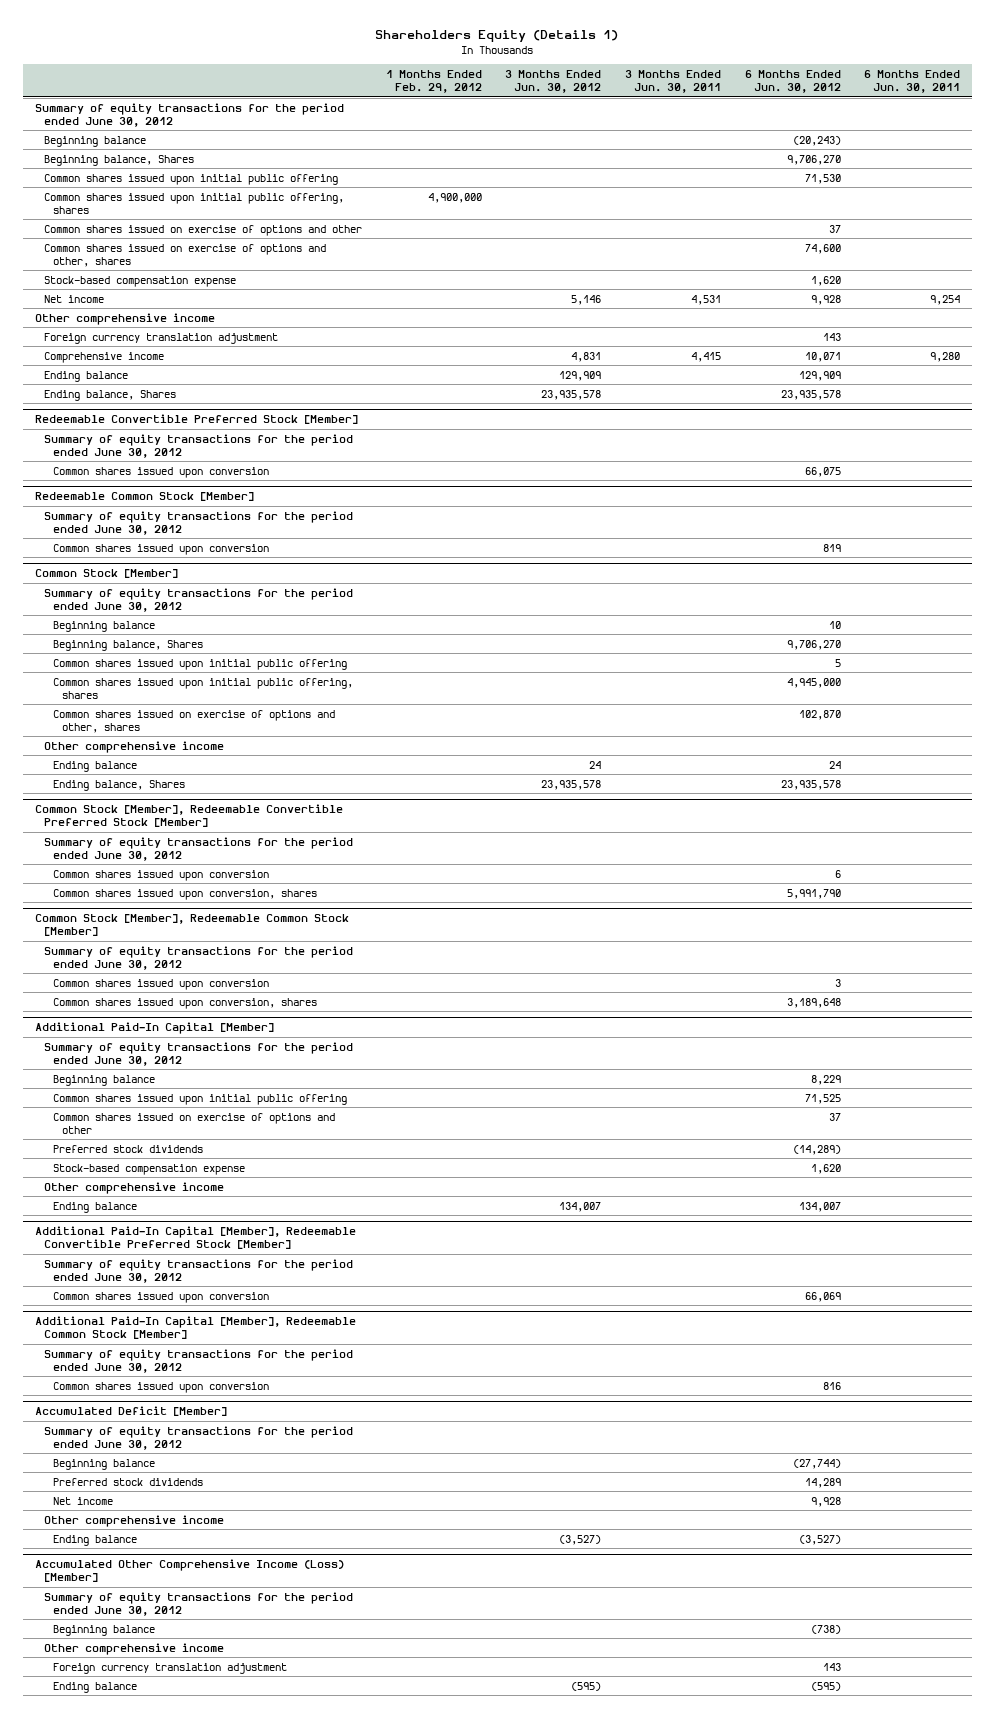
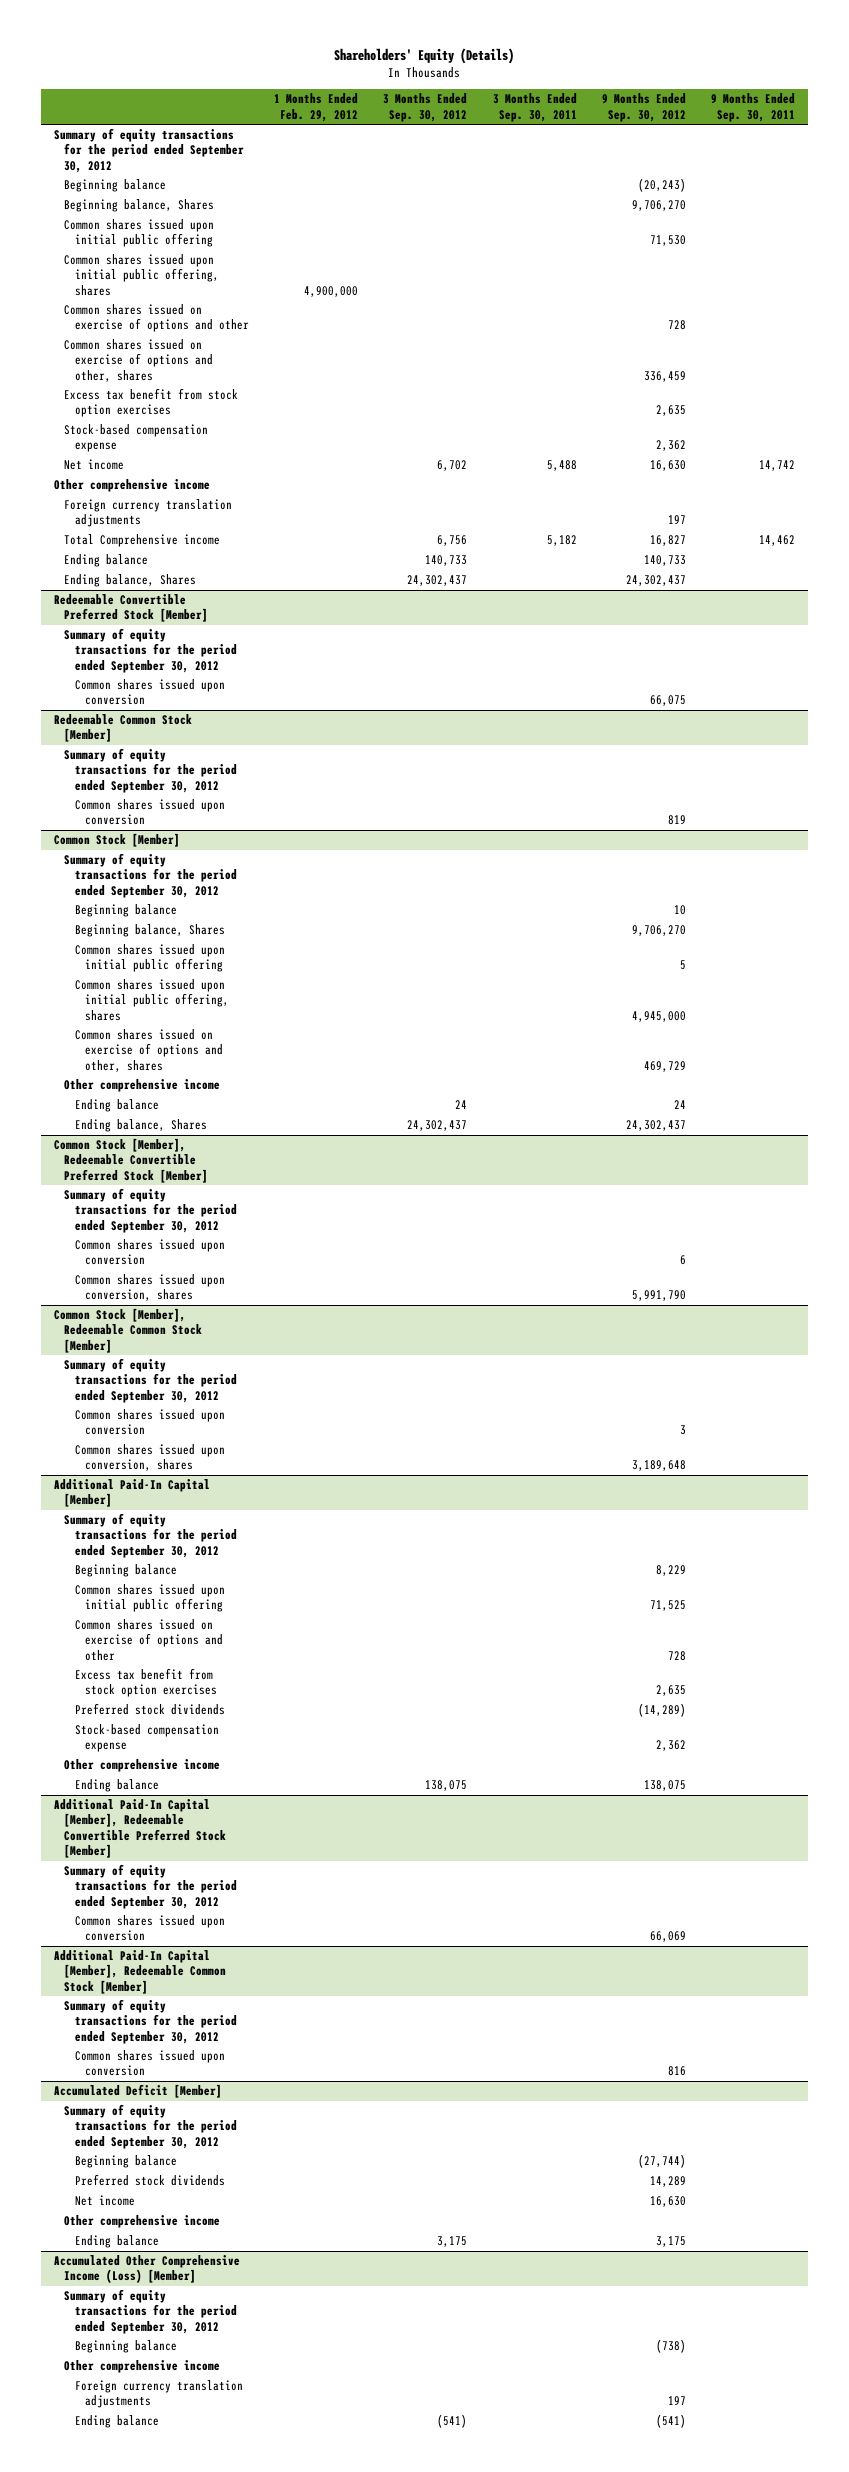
- Shareholders Equity (Details 1)
+ Shareholders' Equity (Details)
- | 1 Months Ended Feb. 29, 2012 | 3 Months Ended Jun. 30, 2012 | 3 Months Ended Jun. 30, 2011 | 6 Months Ended Jun. 30, 2012 | 6 Months Ended Jun. 30, 2011
+ | 1 Months Ended Feb. 29, 2012 | 3 Months Ended Sep. 30, 2012 | 3 Months Ended Sep. 30, 2011 | 9 Months Ended Sep. 30, 2012 | 9 Months Ended Sep. 30, 2011
- Summary of equity transactions for the period ended June 30, 2012
+ Summary of equity transactions for the period ended September 30, 2012
+ Excess tax benefit from stock option exercises | | | | 2,635 |
- Foreign currency translation adjustment | | | | 143 |
- Comprehensive income | | 4,831 | 4,415 | 10,071 | 9,280
+ Foreign currency translation adjustments | | | | 197 |
+ Total Comprehensive income | | 6,756 | 5,182 | 16,827 | 14,462
@ Redeemable Convertible Preferred Stock [Member]
- Summary of equity transactions for the period ended June 30, 2012
+ Summary of equity transactions for the period ended September 30, 2012
@ Redeemable Common Stock [Member]
- Summary of equity transactions for the period ended June 30, 2012
+ Summary of equity transactions for the period ended September 30, 2012
@ Common Stock [Member]
- Summary of equity transactions for the period ended June 30, 2012
+ Summary of equity transactions for the period ended September 30, 2012
@ Common Stock [Member], Redeemable Convertible Preferred Stock [Member]
- Summary of equity transactions for the period ended June 30, 2012
+ Summary of equity transactions for the period ended September 30, 2012
@ Common Stock [Member], Redeemable Common Stock [Member]
- Summary of equity transactions for the period ended June 30, 2012
+ Summary of equity transactions for the period ended September 30, 2012
@ Additional Paid-In Capital [Member]
- Summary of equity transactions for the period ended June 30, 2012
+ Summary of equity transactions for the period ended September 30, 2012
+ Excess tax benefit from stock option exercises | | | | 2,635 |
@ Additional Paid-In Capital [Member], Redeemable Convertible Preferred Stock [Member]
- Summary of equity transactions for the period ended June 30, 2012
+ Summary of equity transactions for the period ended September 30, 2012
@ Additional Paid-In Capital [Member], Redeemable Common Stock [Member]
- Summary of equity transactions for the period ended June 30, 2012
+ Summary of equity transactions for the period ended September 30, 2012
@ Accumulated Deficit [Member]
- Summary of equity transactions for the period ended June 30, 2012
+ Summary of equity transactions for the period ended September 30, 2012
@ Accumulated Other Comprehensive Income (Loss) [Member]
- Summary of equity transactions for the period ended June 30, 2012
+ Summary of equity transactions for the period ended September 30, 2012
- Foreign currency translation adjustment | | | | 143 |
+ Foreign currency translation adjustments | | | | 197 |

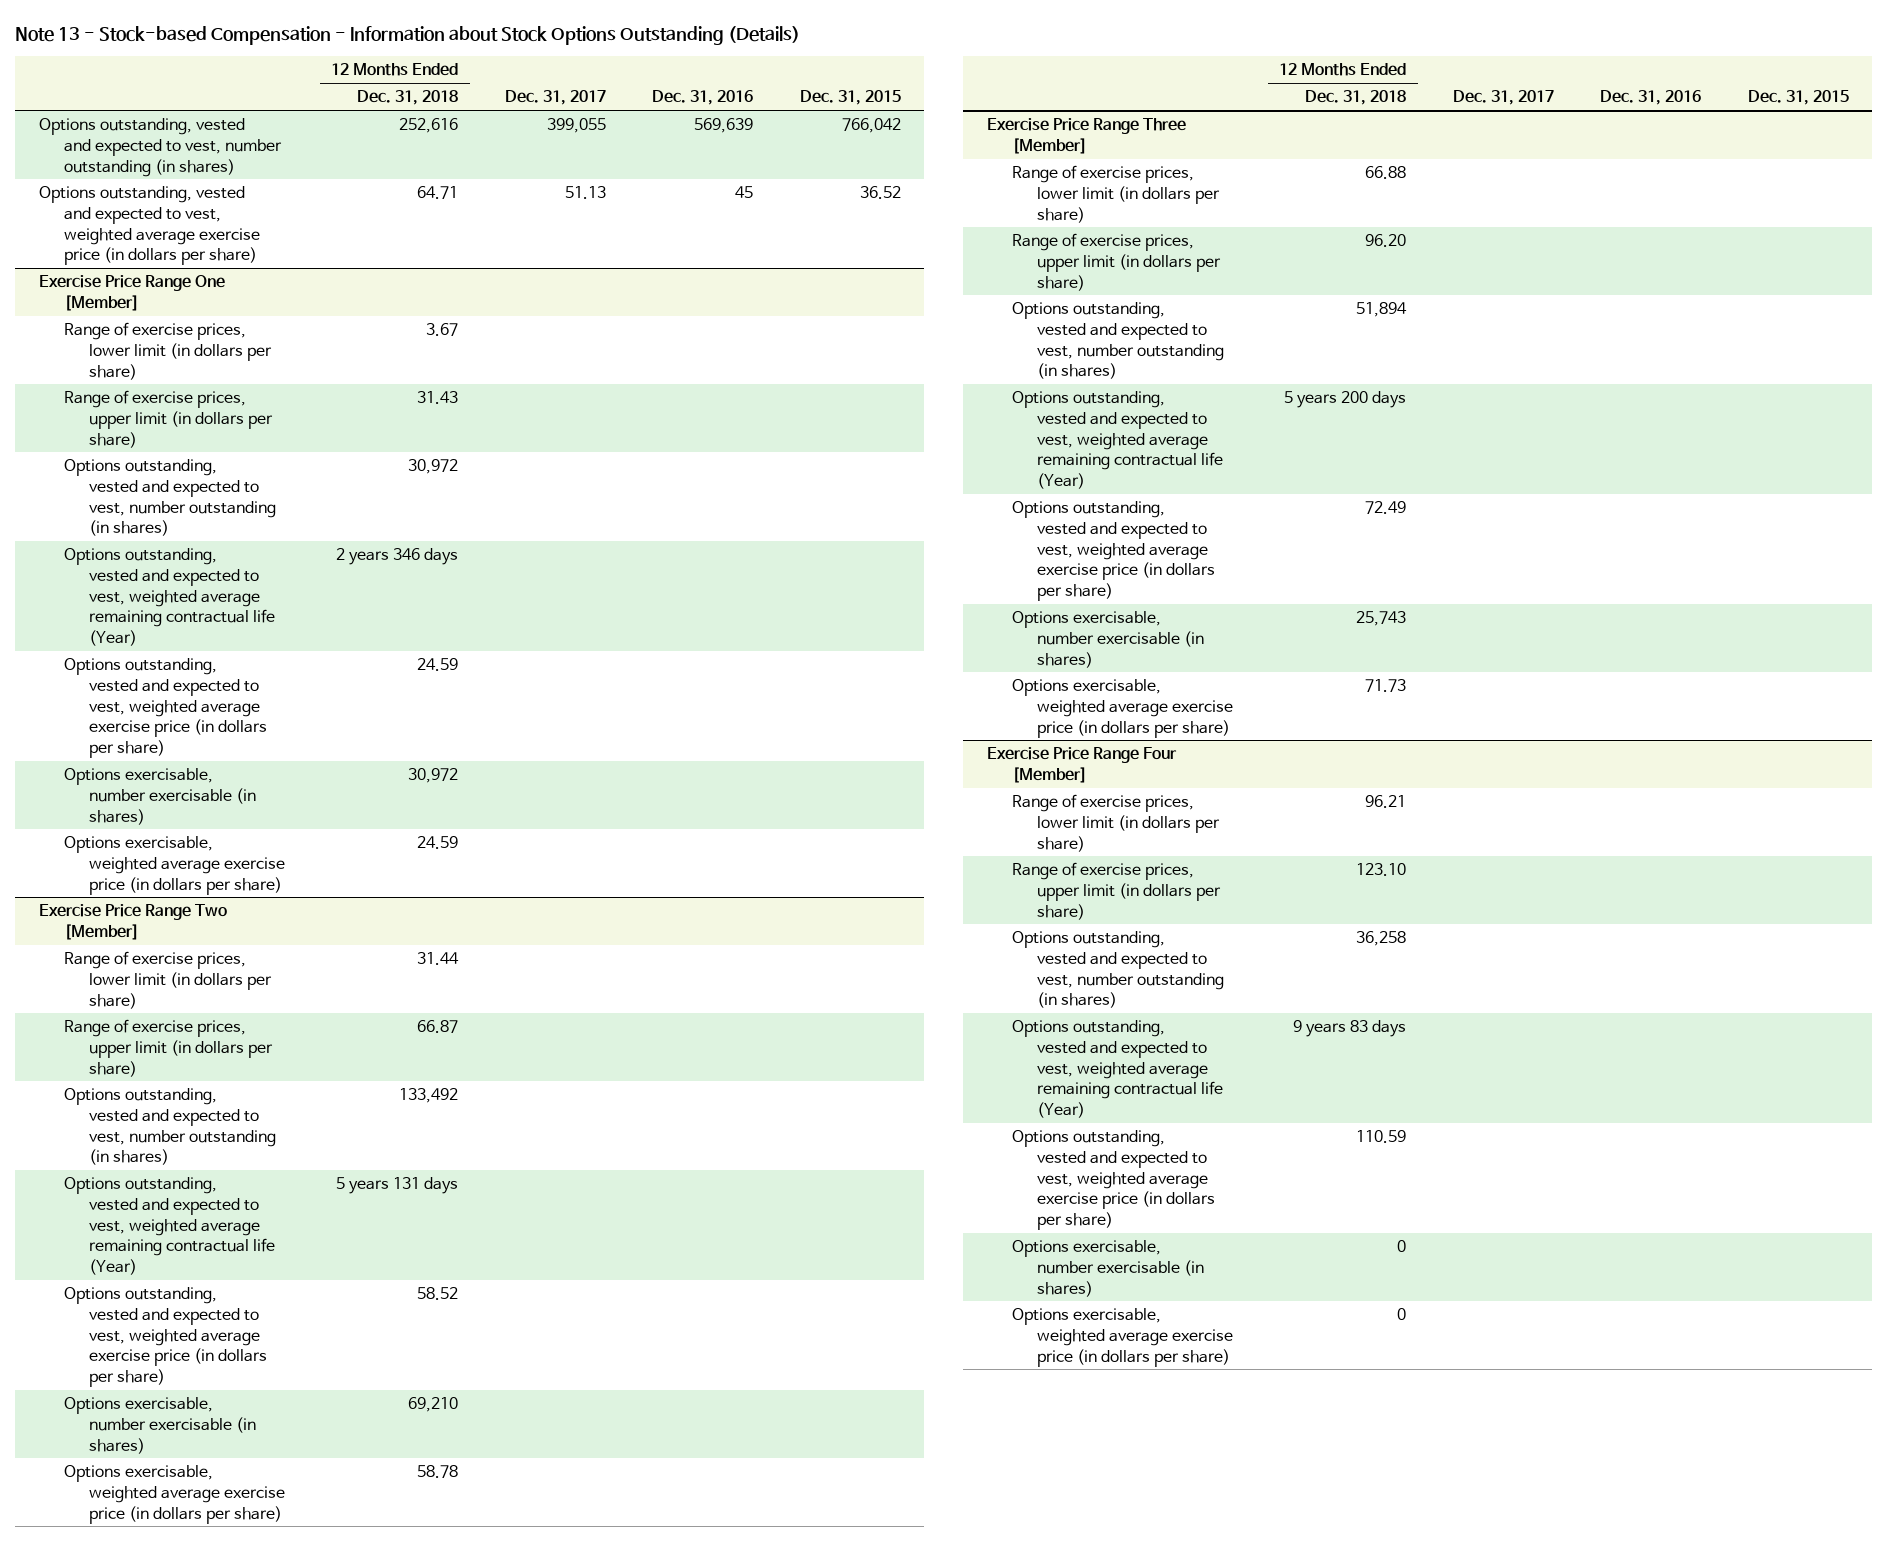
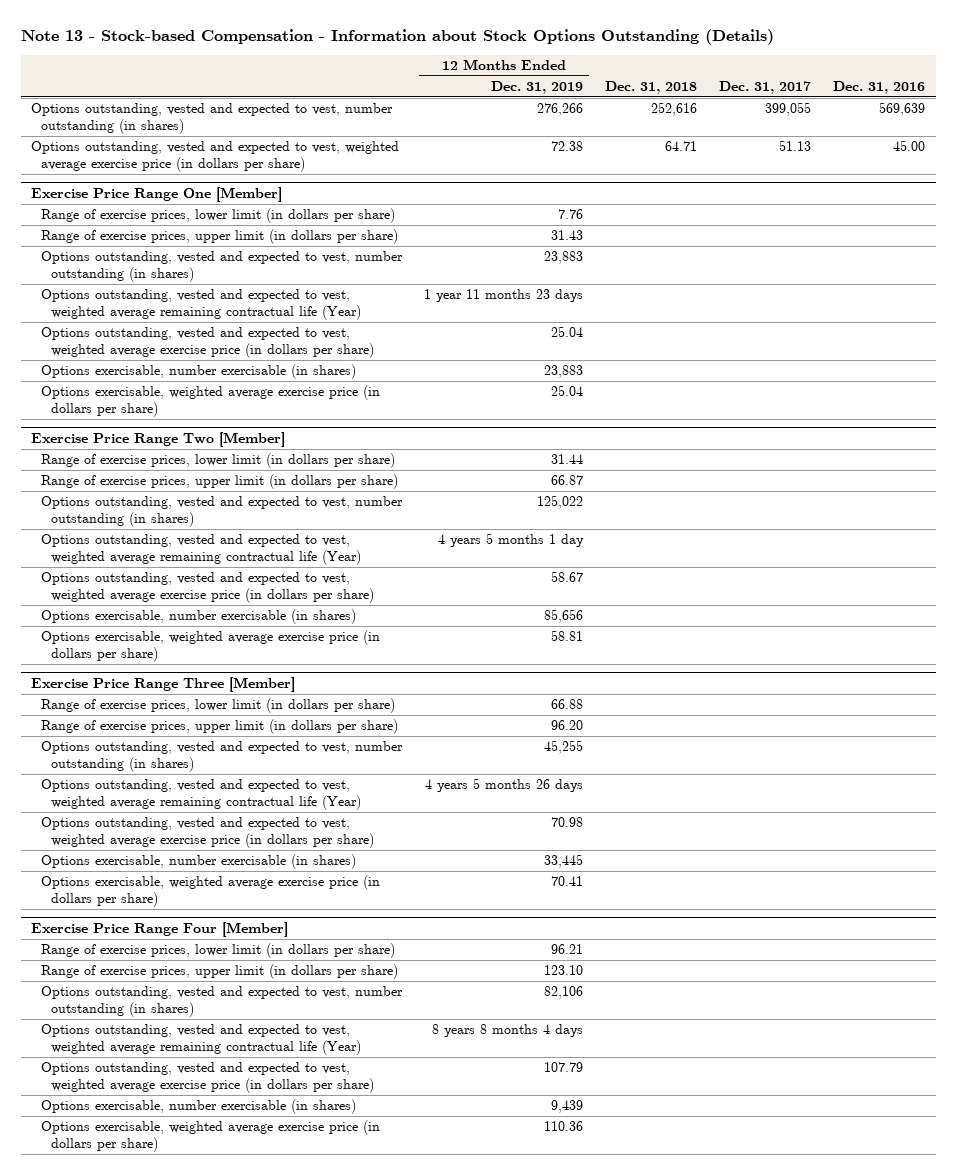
- | 12 Months Ended Dec. 31, 2018 | Dec. 31, 2017 | Dec. 31, 2016 | Dec. 31, 2015
+ | 12 Months Ended Dec. 31, 2019 | Dec. 31, 2018 | Dec. 31, 2017 | Dec. 31, 2016
- Options outstanding, vested and expected to vest, weighted average exercise price (in dollars per share) | 64.71 | 51.13 | 45 | 36.52
+ Options outstanding, vested and expected to vest, weighted average exercise price (in dollars per share) | 72.38 | 64.71 | 51.13 | 45.00

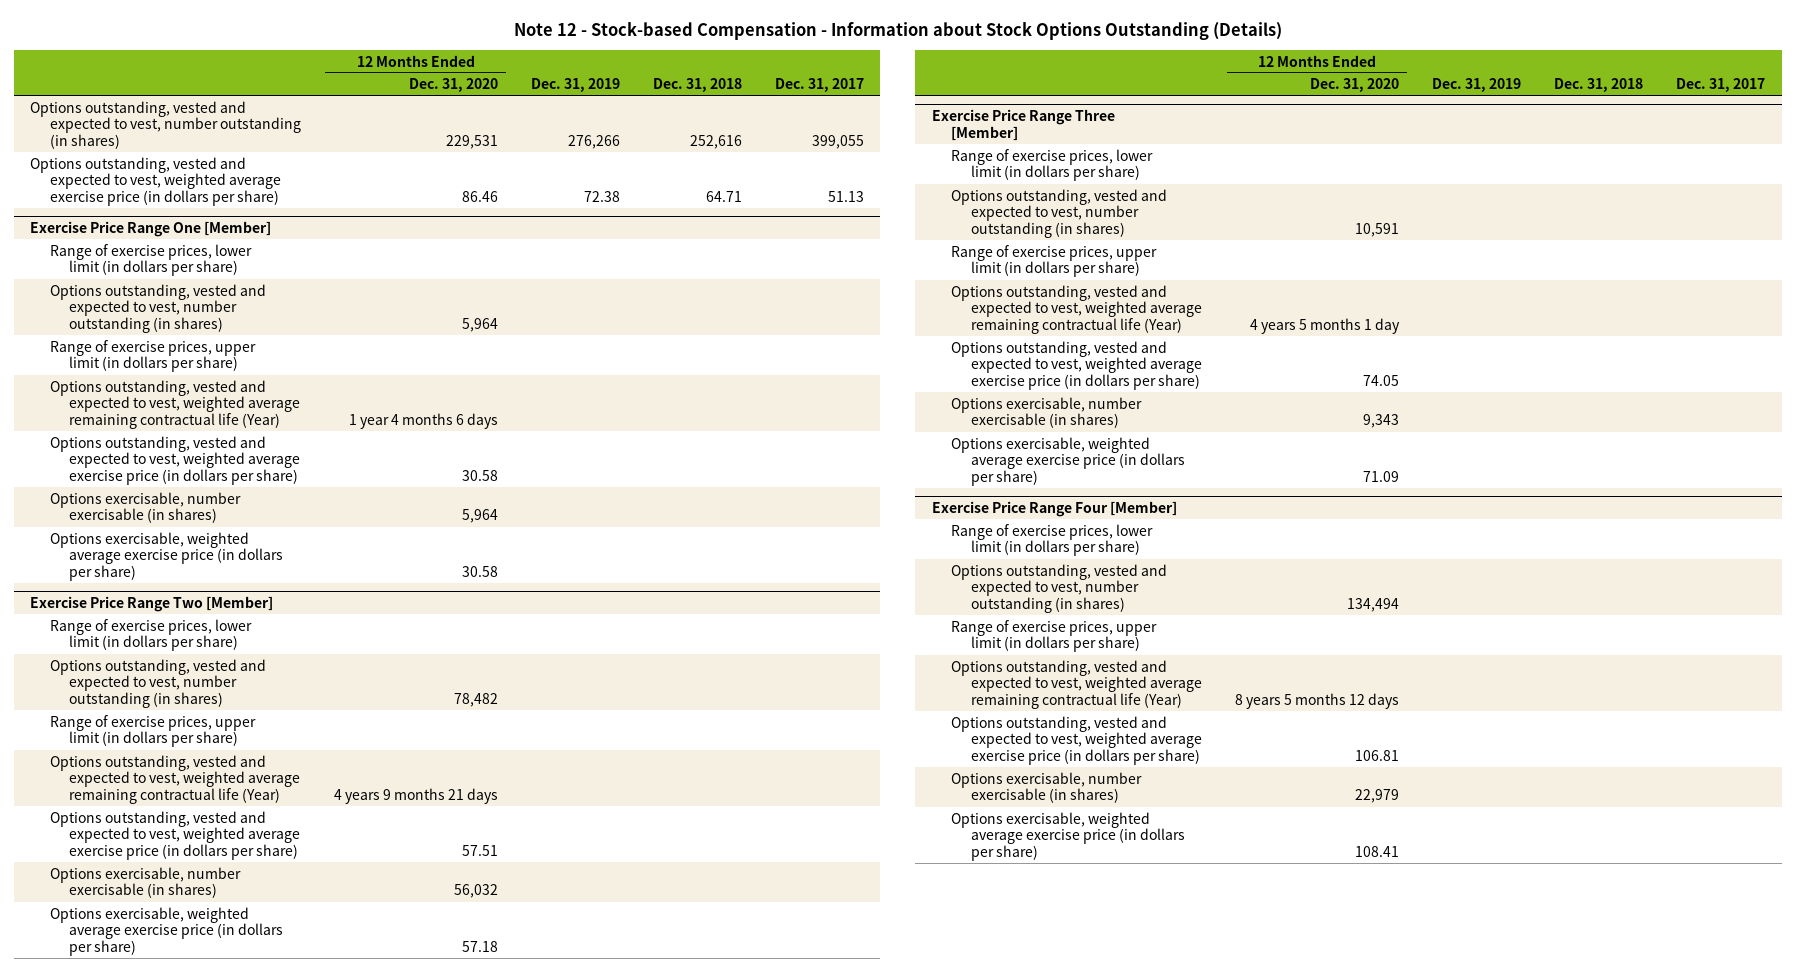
- Note 13 - Stock-based Compensation - Information about Stock Options Outstanding (Details)
+ Note 12 - Stock-based Compensation - Information about Stock Options Outstanding (Details)
- | 12 Months Ended Dec. 31, 2019 | Dec. 31, 2018 | Dec. 31, 2017 | Dec. 31, 2016
+ | 12 Months Ended Dec. 31, 2020 | Dec. 31, 2019 | Dec. 31, 2018 | Dec. 31, 2017
@ Exercise Price Range One [Member]
moved down: Range of exercise prices, upper limit (in dollars per share)
@ Exercise Price Range Two [Member]
moved down: Range of exercise prices, upper limit (in dollars per share)
@ Exercise Price Range Three [Member]
moved down: Range of exercise prices, upper limit (in dollars per share)
@ Exercise Price Range Four [Member]
moved down: Range of exercise prices, upper limit (in dollars per share)

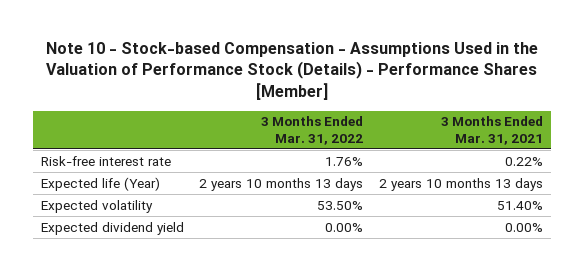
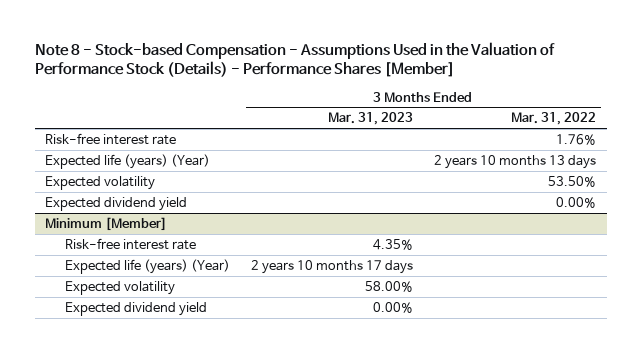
- Note 10 - Stock-based Compensation - Assumptions Used in the Valuation of Performance Stock (Details) - Performance Shares [Member]
+ Note 8 - Stock-based Compensation - Assumptions Used in the Valuation of Performance Stock (Details) - Performance Shares [Member]
- | 3 Months Ended Mar. 31, 2022 | 3 Months Ended Mar. 31, 2021
+ | 3 Months Ended Mar. 31, 2023 | 3 Months Ended Mar. 31, 2022
- Expected life (Year) | 2 years 10 months 13 days | 2 years 10 months 13 days
+ Expected life (years) (Year) | | 2 years 10 months 13 days
+ Minimum [Member]
+ Risk-free interest rate | 4.35% |
+ Expected life (years) (Year) | 2 years 10 months 17 days |
+ Expected volatility | 58.00% |
+ Expected dividend yield | 0.00% |

